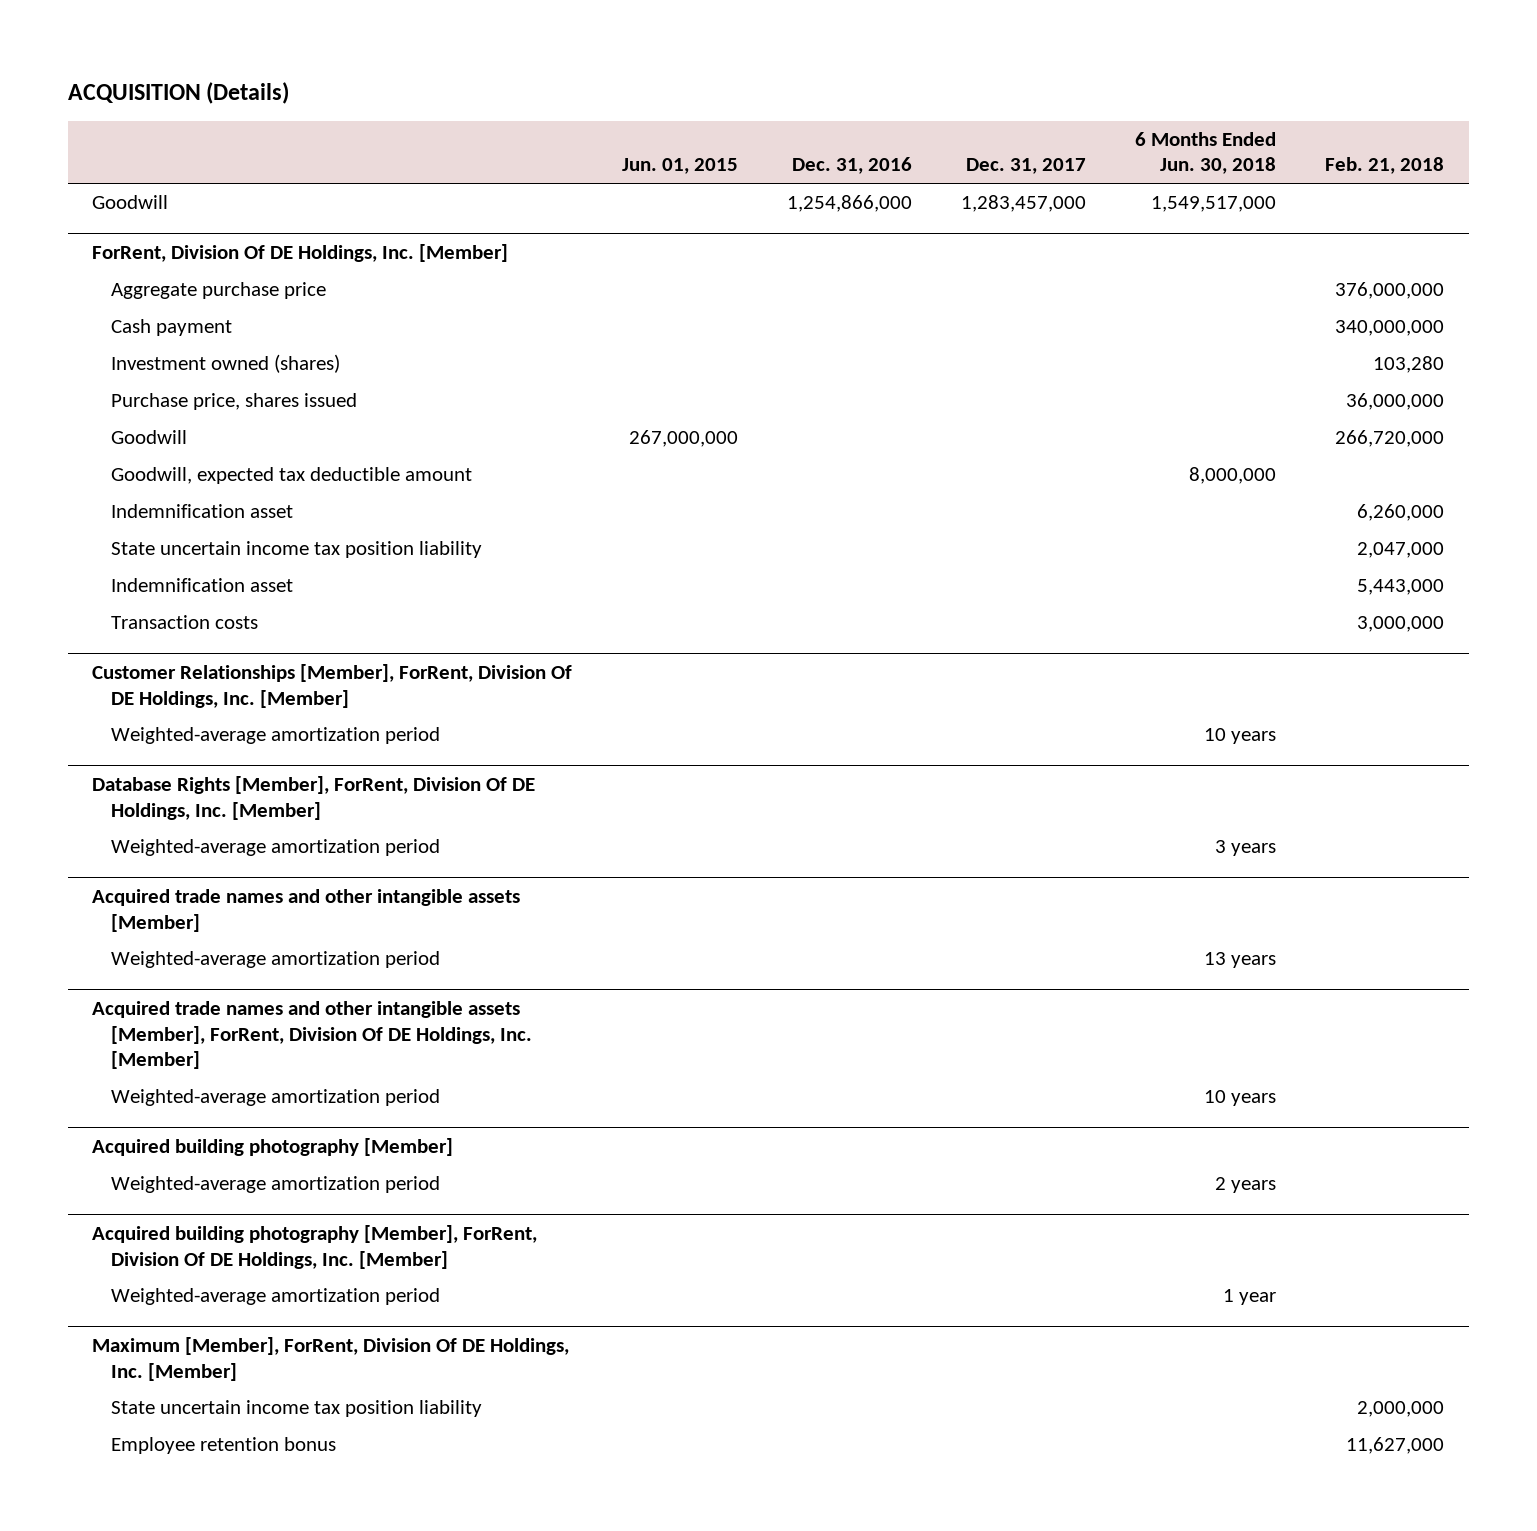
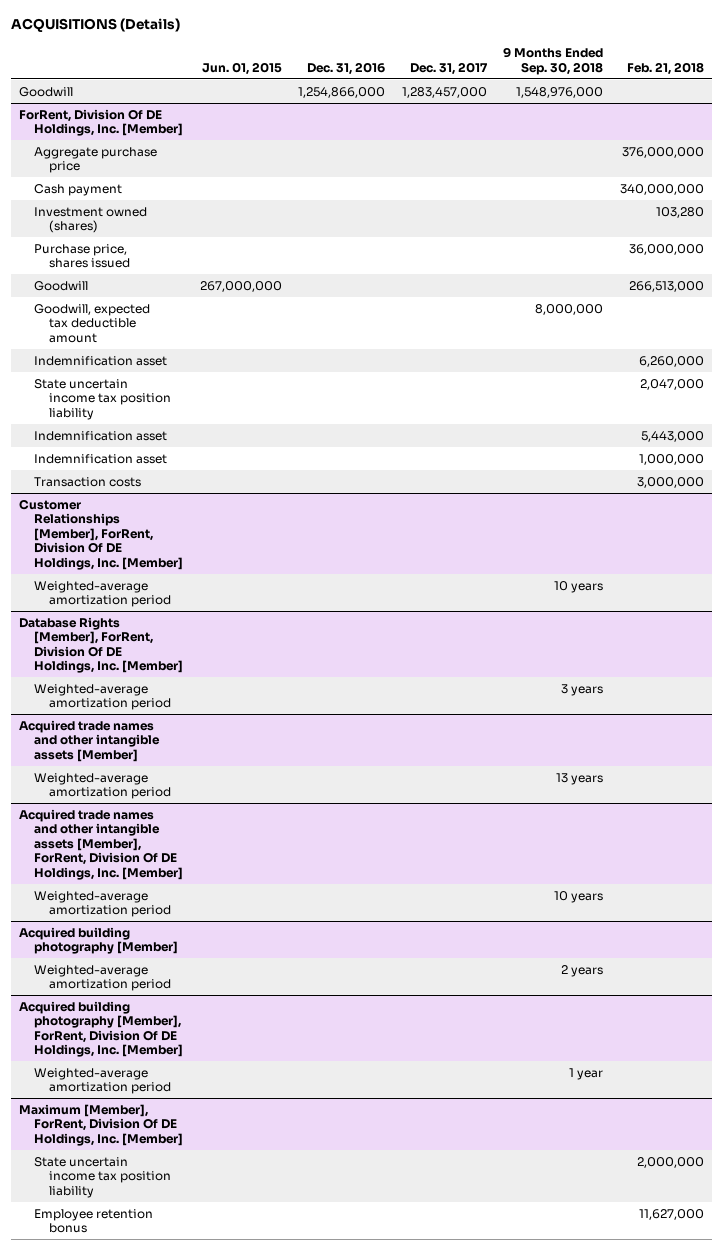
- ACQUISITION (Details)
+ ACQUISITIONS (Details)
- | Jun. 01, 2015 | Dec. 31, 2016 | Dec. 31, 2017 | 6 Months Ended Jun. 30, 2018 | Feb. 21, 2018
+ | Jun. 01, 2015 | Dec. 31, 2016 | Dec. 31, 2017 | 9 Months Ended Sep. 30, 2018 | Feb. 21, 2018
@ ForRent, Division Of DE Holdings, Inc. [Member]
- Goodwill | 267,000,000 | | | | 266,720,000
+ Goodwill | 267,000,000 | | | | 266,513,000
+ Indemnification asset | | | | | 1,000,000

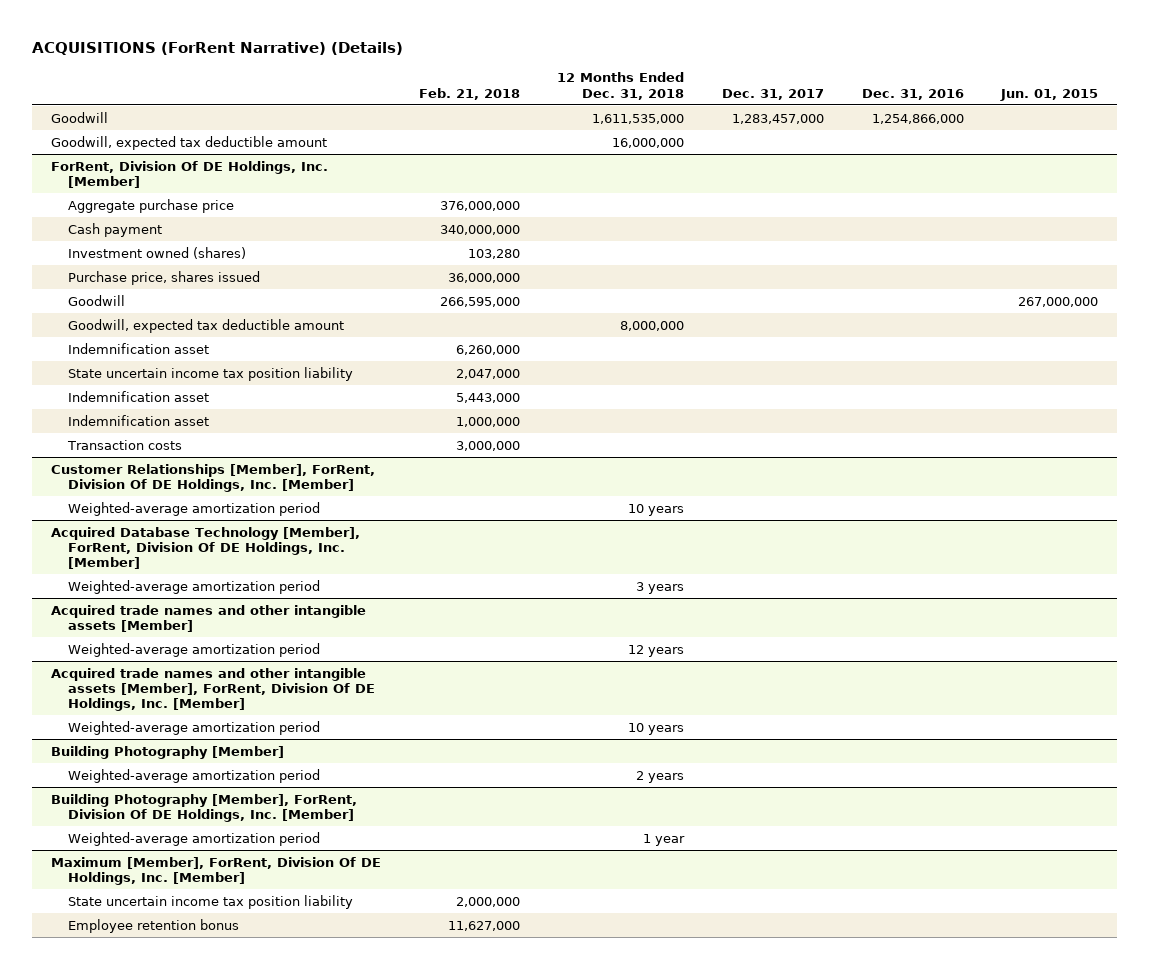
- ACQUISITIONS (Details)
+ ACQUISITIONS (ForRent Narrative) (Details)
- | Jun. 01, 2015 | Dec. 31, 2016 | Dec. 31, 2017 | 9 Months Ended Sep. 30, 2018 | Feb. 21, 2018
+ | Feb. 21, 2018 | 12 Months Ended Dec. 31, 2018 | Dec. 31, 2017 | Dec. 31, 2016 | Jun. 01, 2015
+ Goodwill, expected tax deductible amount | | 16,000,000 | | |
@ ForRent, Division Of DE Holdings, Inc. [Member]
- Goodwill | 267,000,000 | | | | 266,513,000
+ Goodwill | 266,595,000 | | | | 267,000,000
- Database Rights [Member], ForRent, Division Of DE Holdings, Inc. [Member]
+ Acquired Database Technology [Member], ForRent, Division Of DE Holdings, Inc. [Member]
- Acquired building photography [Member]
+ Building Photography [Member]
- Acquired building photography [Member], ForRent, Division Of DE Holdings, Inc. [Member]
+ Building Photography [Member], ForRent, Division Of DE Holdings, Inc. [Member]

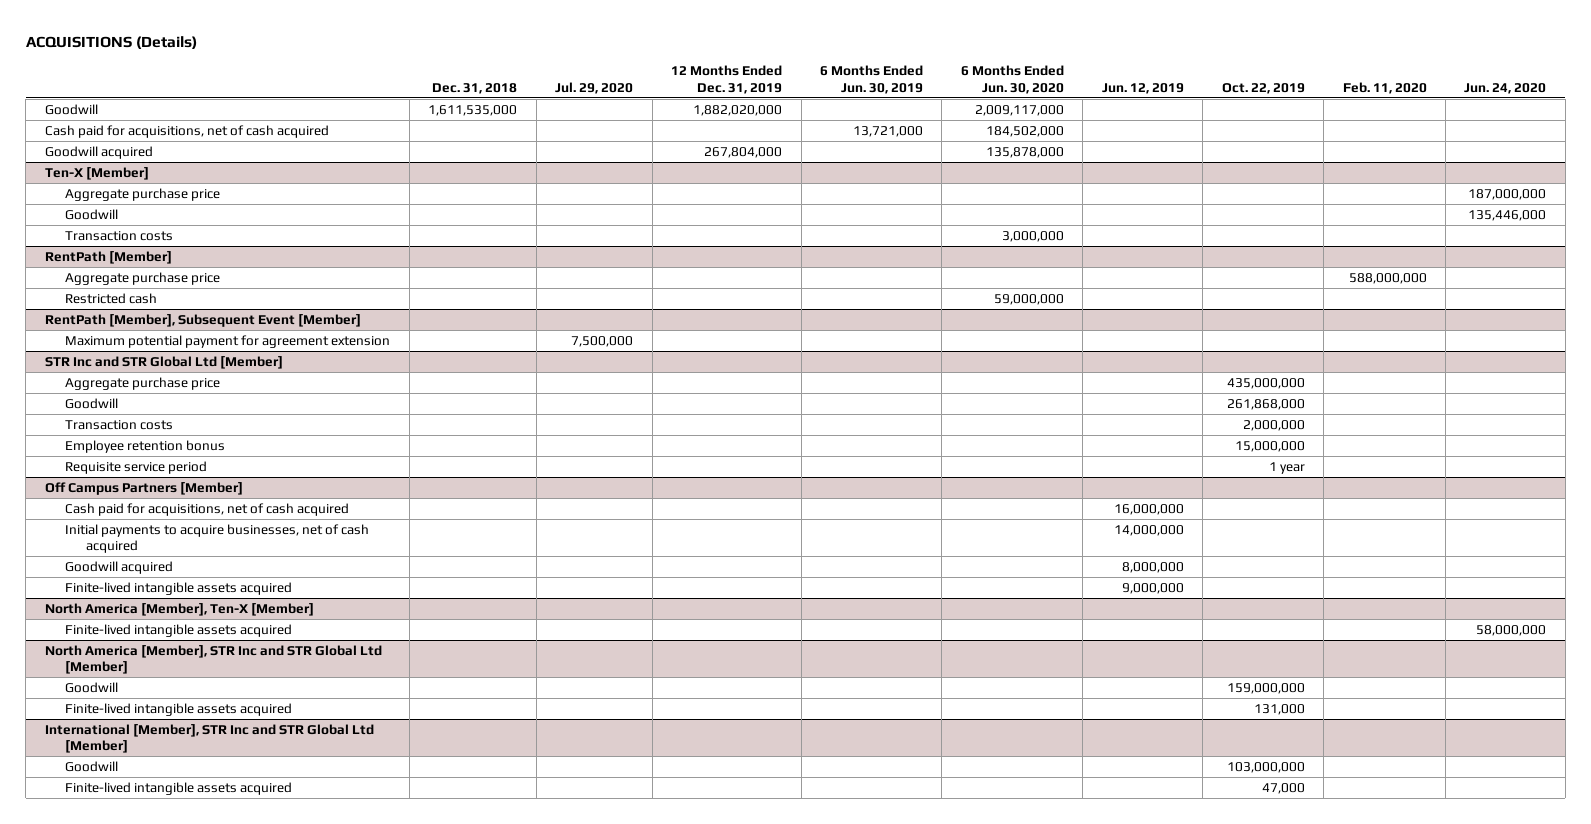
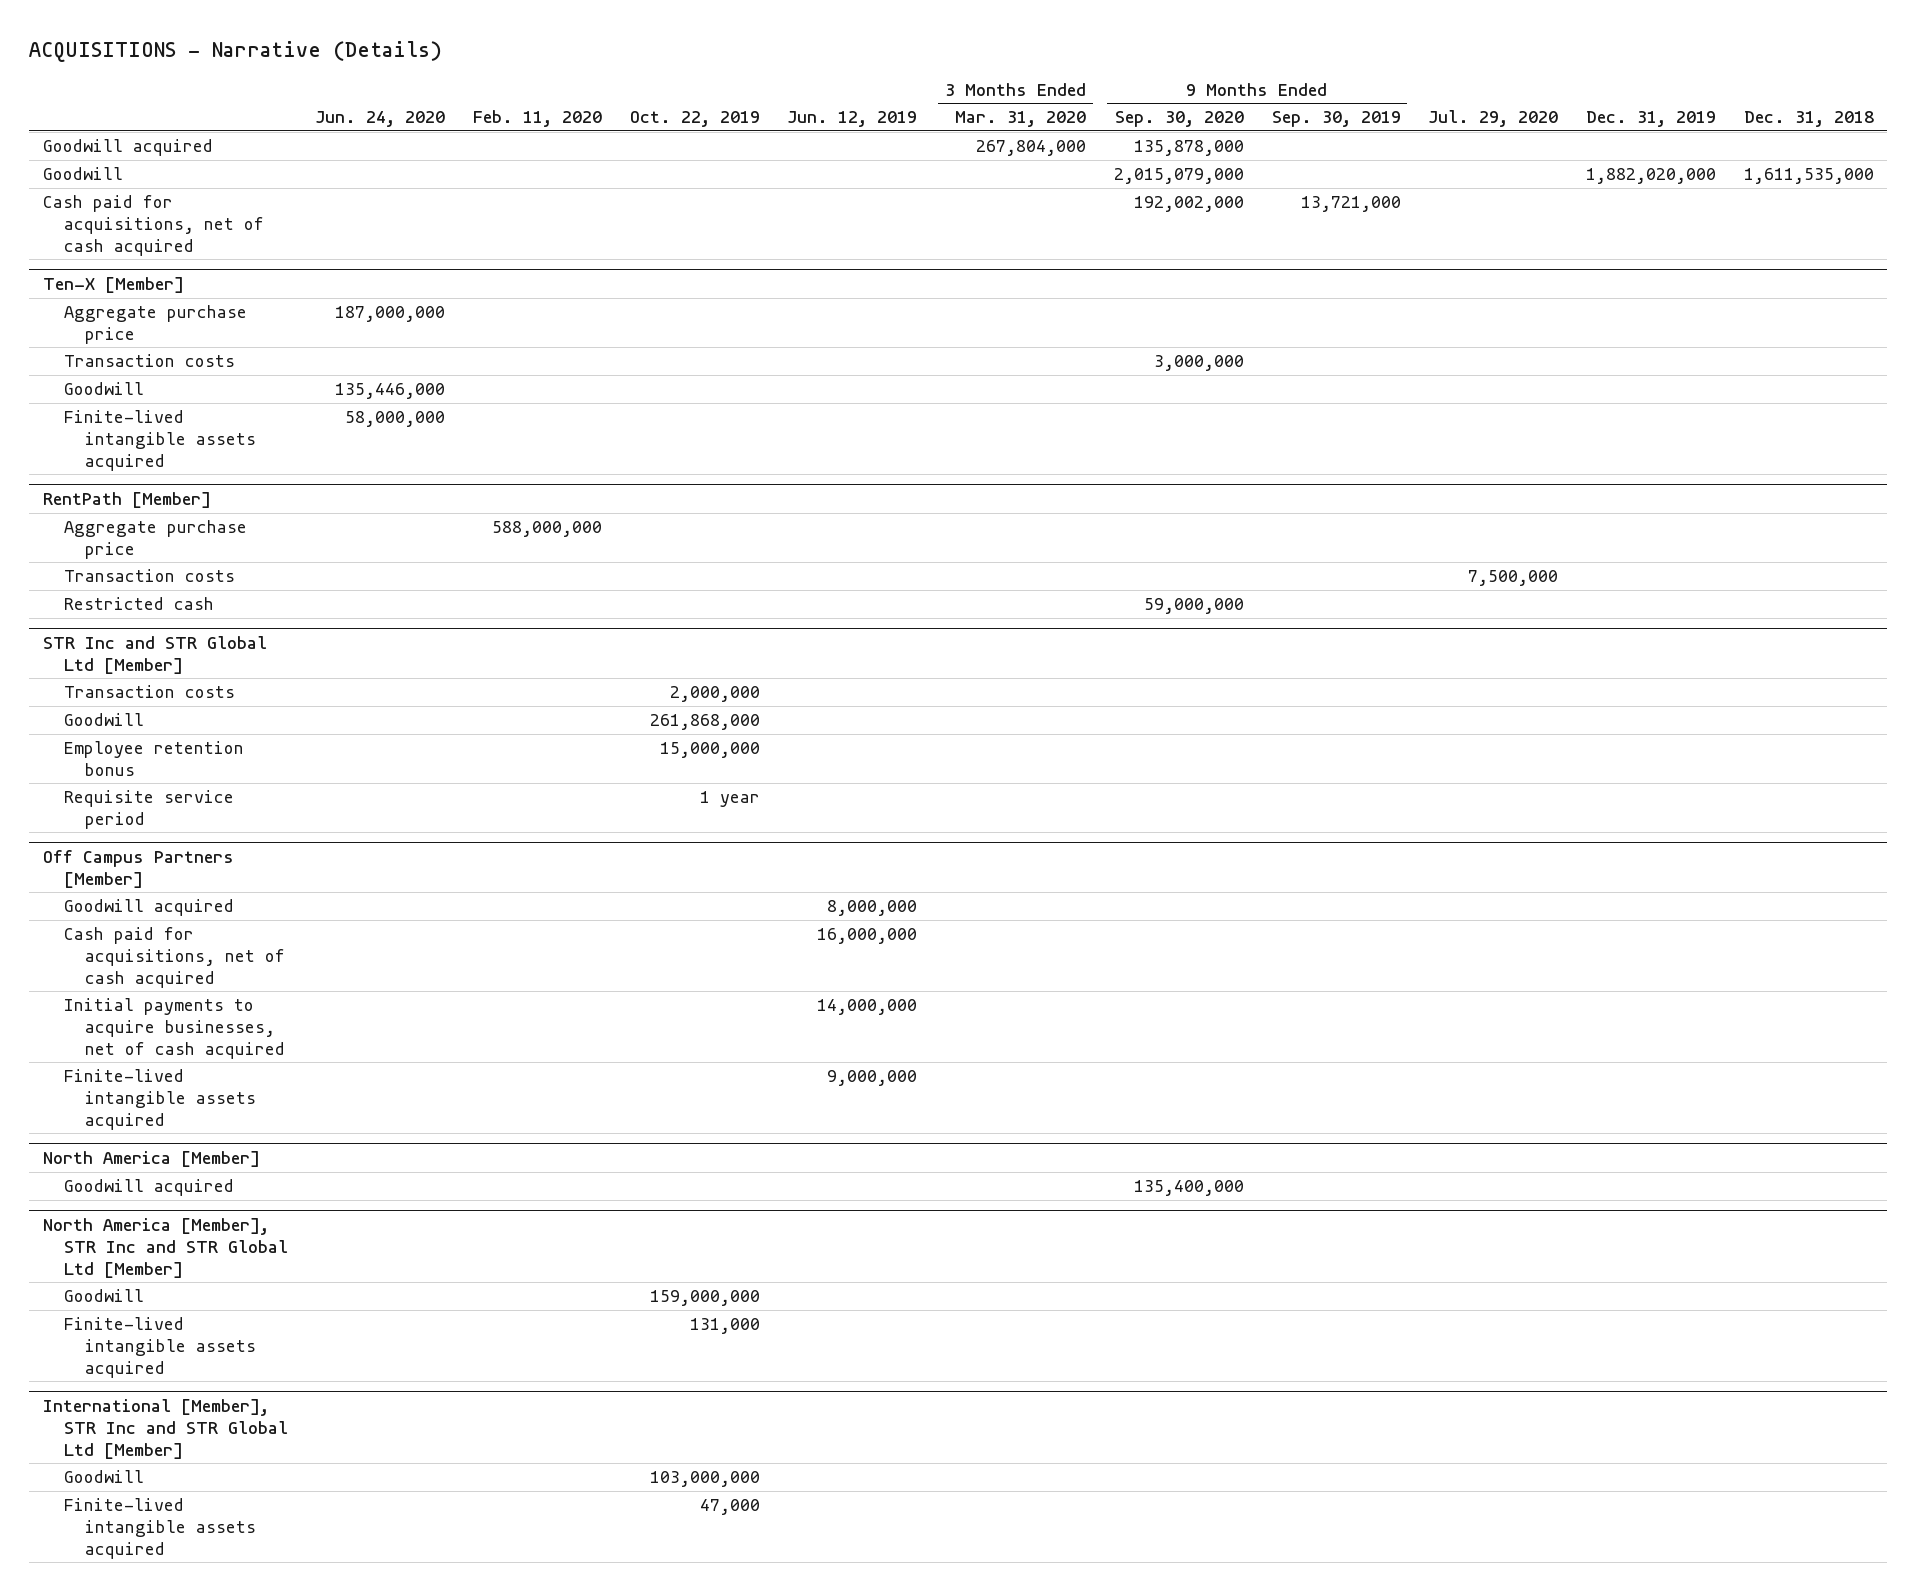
- ACQUISITIONS (Details)
+ ACQUISITIONS - Narrative (Details)
- | Dec. 31, 2018 | Jul. 29, 2020 | 12 Months Ended Dec. 31, 2019 | 6 Months Ended Jun. 30, 2019 | 6 Months Ended Jun. 30, 2020 | Jun. 12, 2019 | Oct. 22, 2019 | Feb. 11, 2020 | Jun. 24, 2020
+ | Jun. 24, 2020 | Feb. 11, 2020 | Oct. 22, 2019 | Jun. 12, 2019 | 3 Months Ended Mar. 31, 2020 | 9 Months Ended Sep. 30, 2020 | 9 Months Ended Sep. 30, 2019 | Jul. 29, 2020 | Dec. 31, 2019 | Dec. 31, 2018
moved up: Goodwill acquired | | | | | 267,804,000 | 135,878,000 | | | |
@ Ten-X [Member]
moved down: Goodwill | 135,446,000 | | | | | | | | |
+ Finite-lived intangible assets acquired | 58,000,000 | | | | | | | | |
@ RentPath [Member]
+ Transaction costs | | | | | | | | 7,500,000 | |
- RentPath [Member], Subsequent Event [Member]
- Maximum potential payment for agreement extension | | 7,500,000 | | | | | | |
@ STR Inc and STR Global Ltd [Member]
- Aggregate purchase price | | | | | | | 435,000,000 | |
moved down: Goodwill | | | 261,868,000 | | | | | | |
@ Off Campus Partners [Member]
moved up: Goodwill acquired | | | | 8,000,000 | | | | | |
- North America [Member], Ten-X [Member]
- Finite-lived intangible assets acquired | | | | | | | | | 58,000,000
+ North America [Member]
+ Goodwill acquired | | | | | | 135,400,000 | | | |

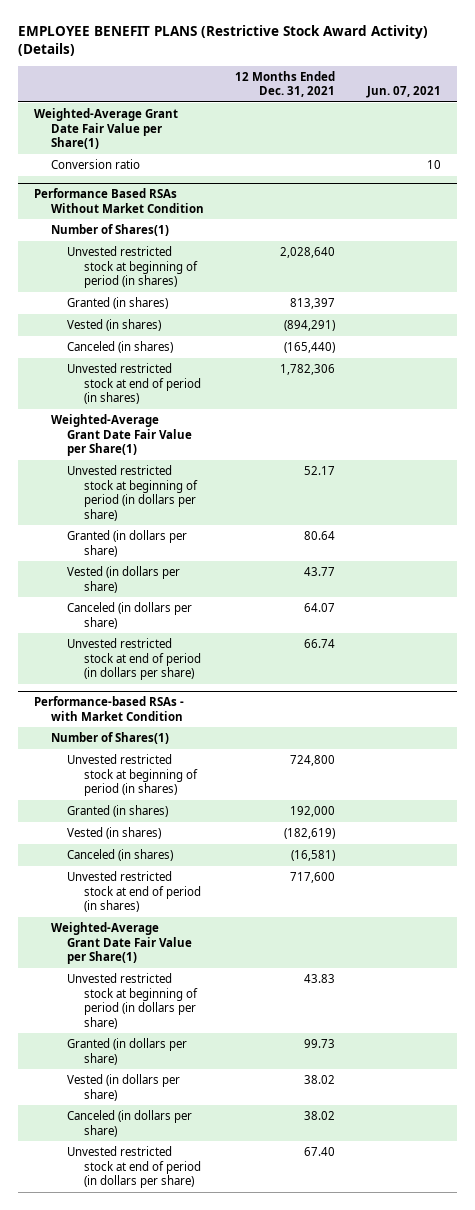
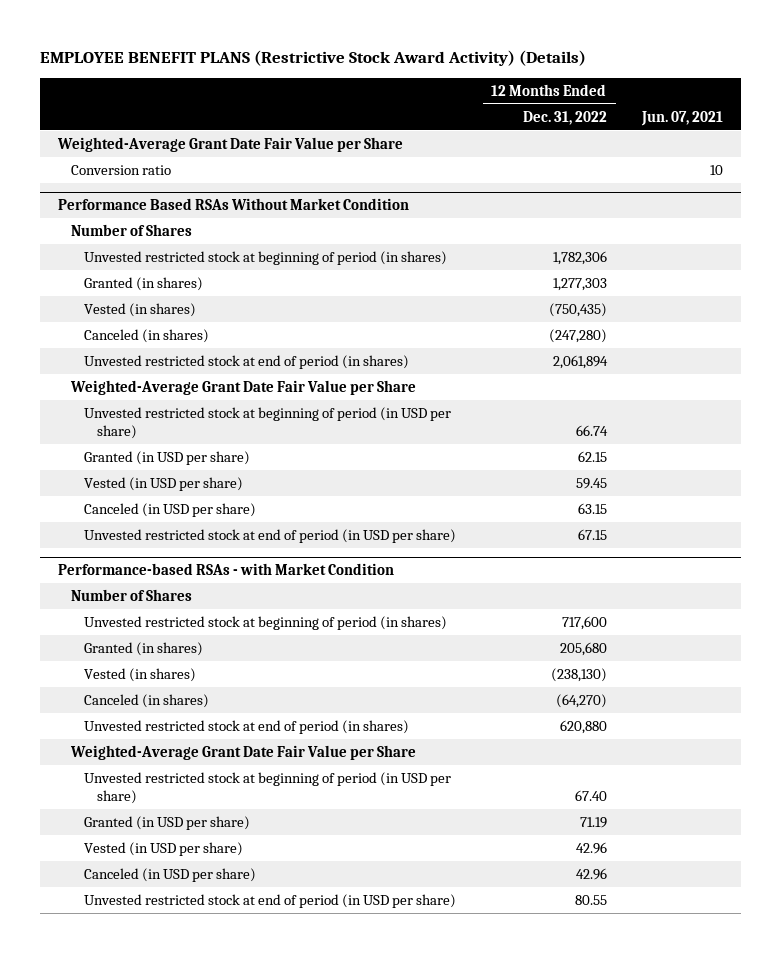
- | 12 Months Ended Dec. 31, 2021 | Jun. 07, 2021
+ | 12 Months Ended Dec. 31, 2022 | Jun. 07, 2021
- Weighted-Average Grant Date Fair Value per Share(1)
+ Weighted-Average Grant Date Fair Value per Share
@ Performance Based RSAs Without Market Condition
- Number of Shares(1)
+ Number of Shares
- Weighted-Average Grant Date Fair Value per Share(1)
- Unvested restricted stock at beginning of period (in dollars per share) | 52.17 |
- Granted (in dollars per share) | 80.64 |
- Vested (in dollars per share) | 43.77 |
- Canceled (in dollars per share) | 64.07 |
- Unvested restricted stock at end of period (in dollars per share) | 66.74 |
+ Weighted-Average Grant Date Fair Value per Share
+ Unvested restricted stock at beginning of period (in USD per share) | 66.74 |
+ Granted (in USD per share) | 62.15 |
+ Vested (in USD per share) | 59.45 |
+ Canceled (in USD per share) | 63.15 |
+ Unvested restricted stock at end of period (in USD per share) | 67.15 |
@ Performance-based RSAs - with Market Condition
- Number of Shares(1)
+ Number of Shares
- Weighted-Average Grant Date Fair Value per Share(1)
- Unvested restricted stock at beginning of period (in dollars per share) | 43.83 |
- Granted (in dollars per share) | 99.73 |
- Vested (in dollars per share) | 38.02 |
- Canceled (in dollars per share) | 38.02 |
- Unvested restricted stock at end of period (in dollars per share) | 67.40 |
+ Weighted-Average Grant Date Fair Value per Share
+ Unvested restricted stock at beginning of period (in USD per share) | 67.40 |
+ Granted (in USD per share) | 71.19 |
+ Vested (in USD per share) | 42.96 |
+ Canceled (in USD per share) | 42.96 |
+ Unvested restricted stock at end of period (in USD per share) | 80.55 |

